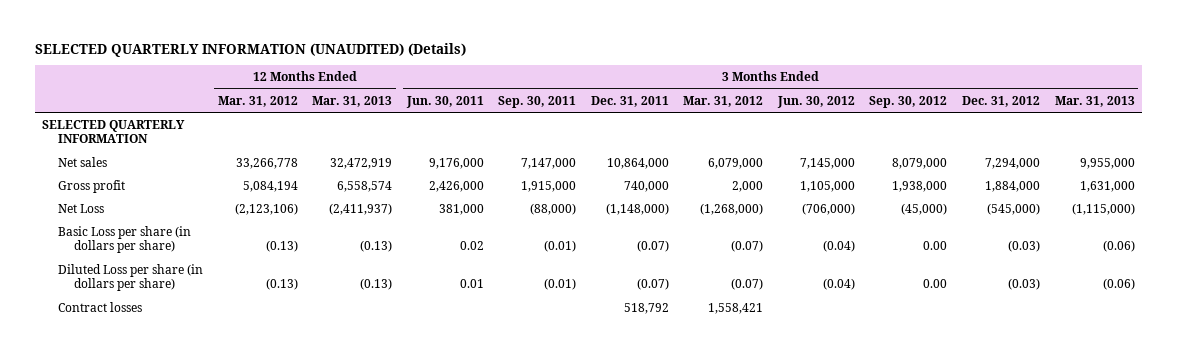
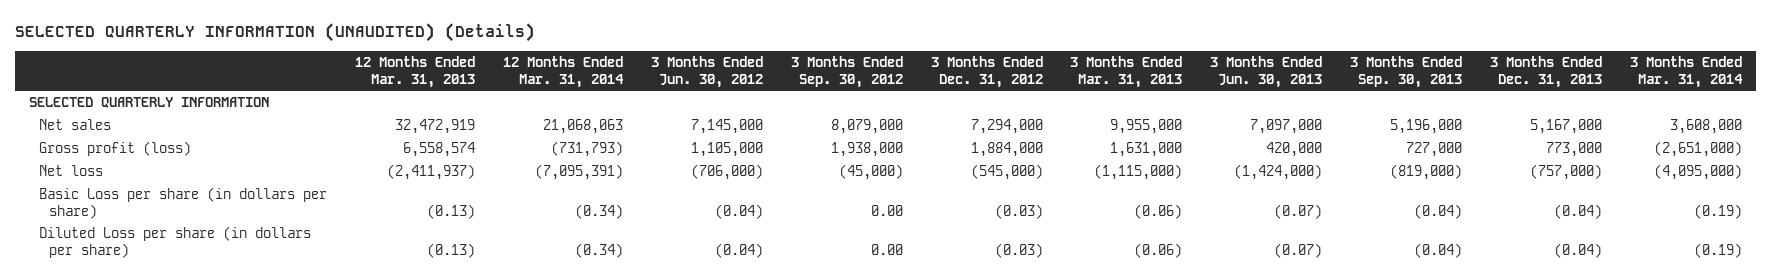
- | 12 Months Ended Mar. 31, 2012 | 12 Months Ended Mar. 31, 2013 | 3 Months Ended Jun. 30, 2011 | 3 Months Ended Sep. 30, 2011 | 3 Months Ended Dec. 31, 2011 | 3 Months Ended Mar. 31, 2012 | 3 Months Ended Jun. 30, 2012 | 3 Months Ended Sep. 30, 2012 | 3 Months Ended Dec. 31, 2012 | 3 Months Ended Mar. 31, 2013
+ | 12 Months Ended Mar. 31, 2013 | 12 Months Ended Mar. 31, 2014 | 3 Months Ended Jun. 30, 2012 | 3 Months Ended Sep. 30, 2012 | 3 Months Ended Dec. 31, 2012 | 3 Months Ended Mar. 31, 2013 | 3 Months Ended Jun. 30, 2013 | 3 Months Ended Sep. 30, 2013 | 3 Months Ended Dec. 31, 2013 | 3 Months Ended Mar. 31, 2014
- Gross profit | 5,084,194 | 6,558,574 | 2,426,000 | 1,915,000 | 740,000 | 2,000 | 1,105,000 | 1,938,000 | 1,884,000 | 1,631,000
- Net Loss | (2,123,106) | (2,411,937) | 381,000 | (88,000) | (1,148,000) | (1,268,000) | (706,000) | (45,000) | (545,000) | (1,115,000)
+ Gross profit (loss) | 6,558,574 | (731,793) | 1,105,000 | 1,938,000 | 1,884,000 | 1,631,000 | 420,000 | 727,000 | 773,000 | (2,651,000)
+ Net loss | (2,411,937) | (7,095,391) | (706,000) | (45,000) | (545,000) | (1,115,000) | (1,424,000) | (819,000) | (757,000) | (4,095,000)
- Contract losses | | | | | 518,792 | 1,558,421 | | | |

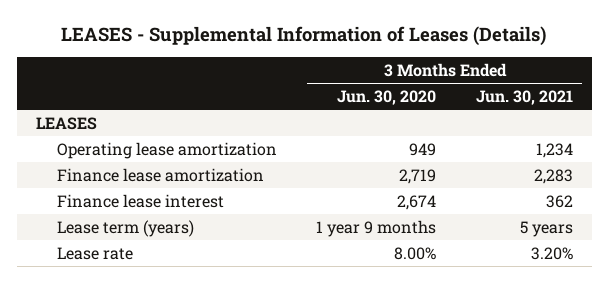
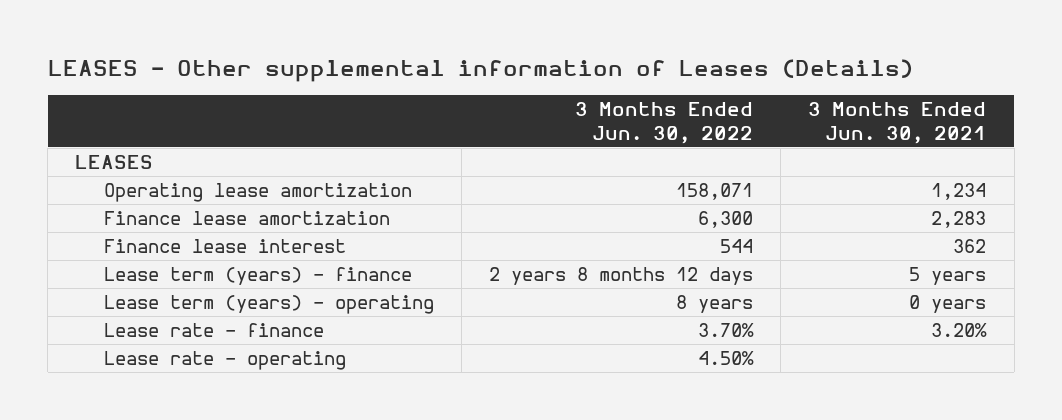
- LEASES - Supplemental Information of Leases (Details)
+ LEASES - Other supplemental information of Leases (Details)
- | 3 Months Ended Jun. 30, 2020 | 3 Months Ended Jun. 30, 2021
+ | 3 Months Ended Jun. 30, 2022 | 3 Months Ended Jun. 30, 2021
- Lease term (years) | 1 year 9 months | 5 years
- Lease rate | 8.00% | 3.20%
+ Lease term (years) - finance | 2 years 8 months 12 days | 5 years
+ Lease term (years) - operating | 8 years | 0 years
+ Lease rate - finance | 3.70% | 3.20%
+ Lease rate - operating | 4.50% |

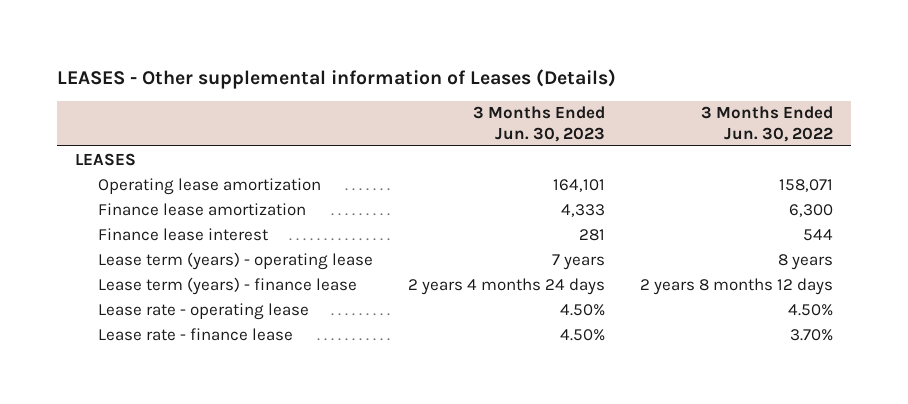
- | 3 Months Ended Jun. 30, 2022 | 3 Months Ended Jun. 30, 2021
+ | 3 Months Ended Jun. 30, 2023 | 3 Months Ended Jun. 30, 2022
- Lease term (years) - finance | 2 years 8 months 12 days | 5 years
- Lease term (years) - operating | 8 years | 0 years
- Lease rate - finance | 3.70% | 3.20%
- Lease rate - operating | 4.50% |
+ Lease term (years) - operating lease | 7 years | 8 years
+ Lease term (years) - finance lease | 2 years 4 months 24 days | 2 years 8 months 12 days
+ Lease rate - operating lease | 4.50% | 4.50%
+ Lease rate - finance lease | 4.50% | 3.70%

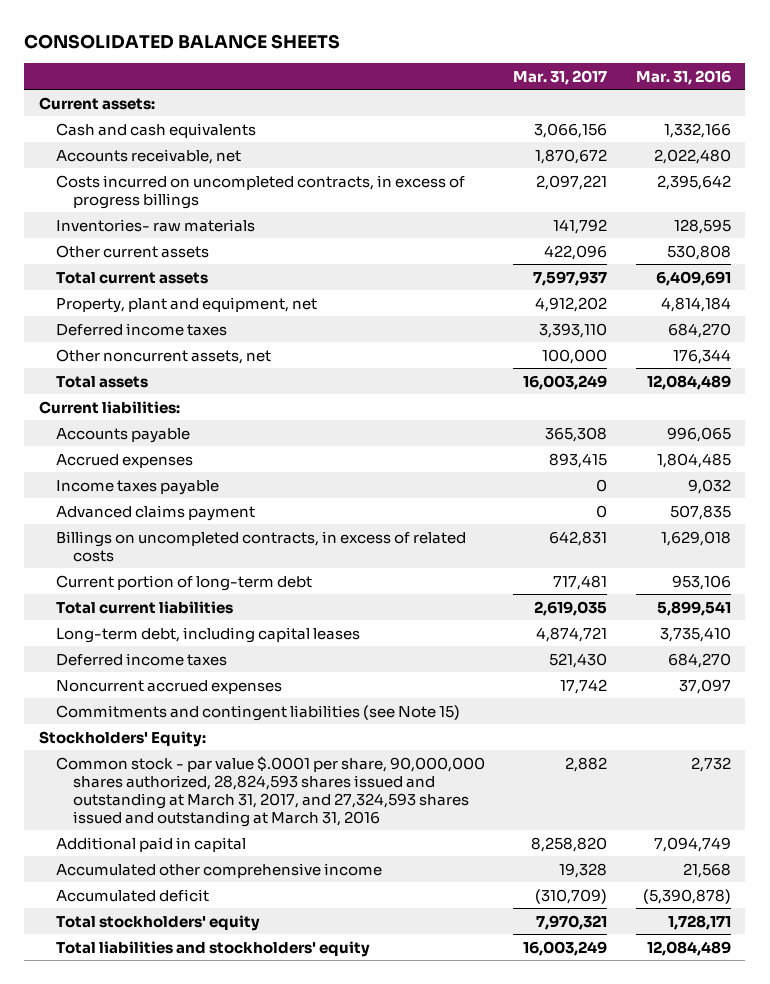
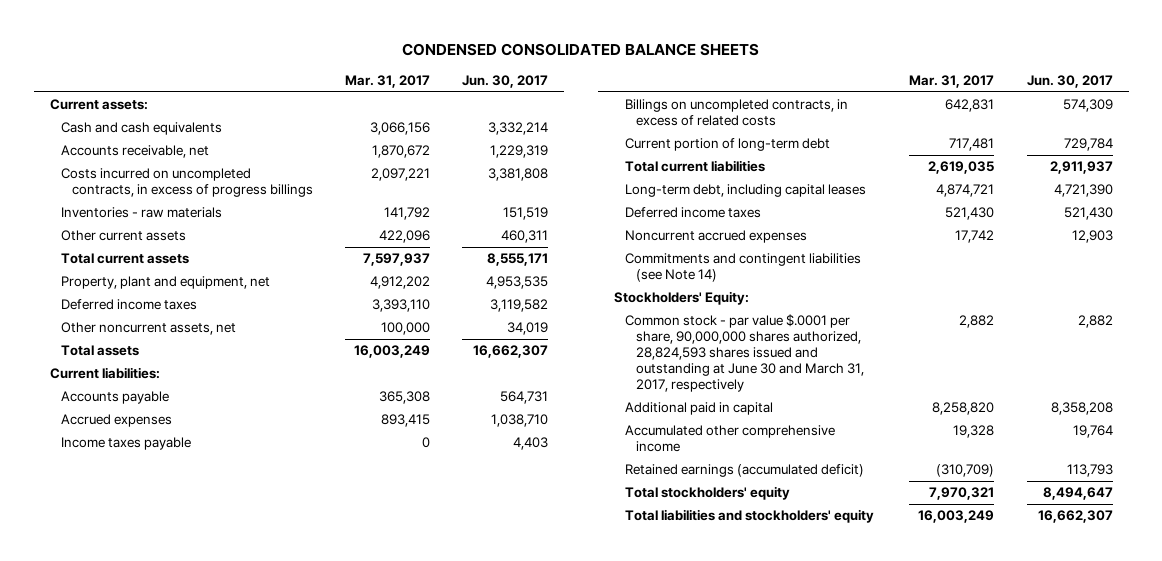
- CONSOLIDATED BALANCE SHEETS
+ CONDENSED CONSOLIDATED BALANCE SHEETS
- | Mar. 31, 2017 | Mar. 31, 2016
+ | Mar. 31, 2017 | Jun. 30, 2017
- Inventories- raw materials | 141,792 | 128,595
+ Inventories - raw materials | 141,792 | 151,519
- Advanced claims payment | 0 | 507,835
- Commitments and contingent liabilities (see Note 15)
+ Commitments and contingent liabilities (see Note 14)
- Common stock - par value $.0001 per share, 90,000,000 shares authorized, 28,824,593 shares issued and outstanding at March 31, 2017, and 27,324,593 shares issued and outstanding at March 31, 2016 | 2,882 | 2,732
+ Common stock - par value $.0001 per share, 90,000,000 shares authorized, 28,824,593 shares issued and outstanding at June 30 and March 31, 2017, respectively | 2,882 | 2,882
- Accumulated deficit | (310,709) | (5,390,878)
+ Retained earnings (accumulated deficit) | (310,709) | 113,793

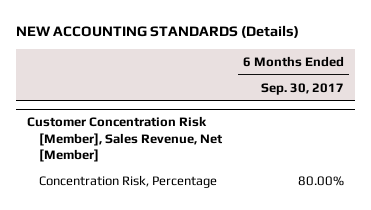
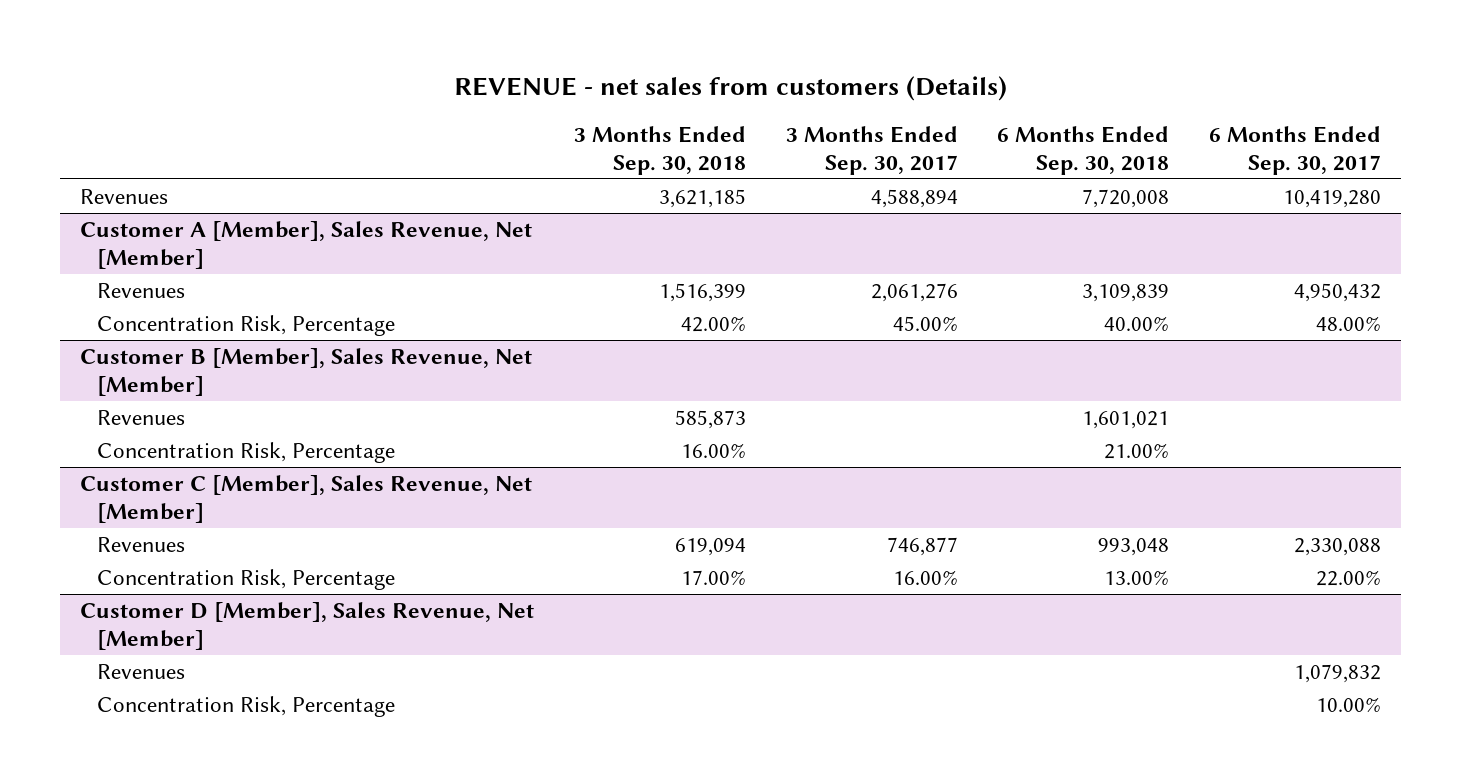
- NEW ACCOUNTING STANDARDS (Details)
+ REVENUE - net sales from customers (Details)
- | 6 Months Ended Sep. 30, 2017
+ | 3 Months Ended Sep. 30, 2018 | 3 Months Ended Sep. 30, 2017 | 6 Months Ended Sep. 30, 2018 | 6 Months Ended Sep. 30, 2017
- Customer Concentration Risk [Member], Sales Revenue, Net [Member]
- Concentration Risk, Percentage | 80.00%
+ Revenues | 3,621,185 | 4,588,894 | 7,720,008 | 10,419,280
+ Customer A [Member], Sales Revenue, Net [Member]
+ Revenues | 1,516,399 | 2,061,276 | 3,109,839 | 4,950,432
+ Concentration Risk, Percentage | 42.00% | 45.00% | 40.00% | 48.00%
+ Customer B [Member], Sales Revenue, Net [Member]
+ Revenues | 585,873 | | 1,601,021 |
+ Concentration Risk, Percentage | 16.00% | | 21.00% |
+ Customer C [Member], Sales Revenue, Net [Member]
+ Revenues | 619,094 | 746,877 | 993,048 | 2,330,088
+ Concentration Risk, Percentage | 17.00% | 16.00% | 13.00% | 22.00%
+ Customer D [Member], Sales Revenue, Net [Member]
+ Revenues | | | | 1,079,832
+ Concentration Risk, Percentage | | | | 10.00%

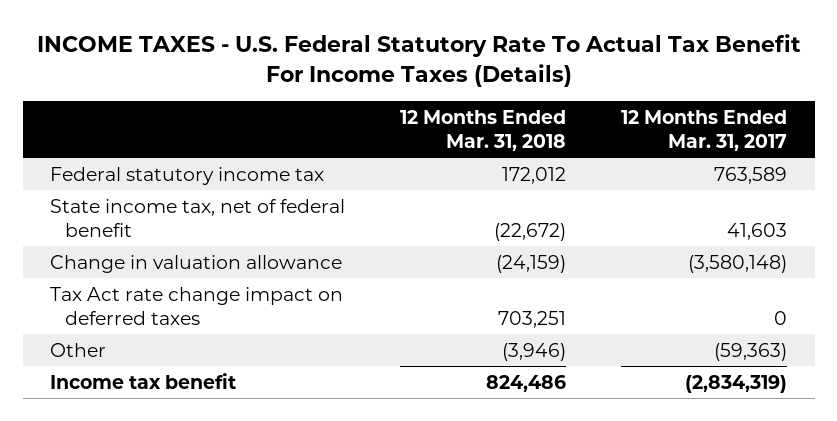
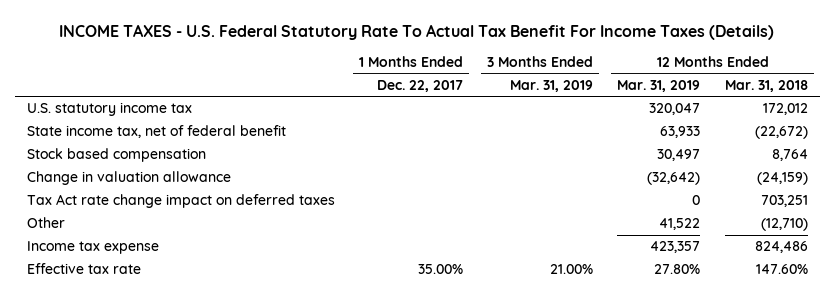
- | 12 Months Ended Mar. 31, 2018 | 12 Months Ended Mar. 31, 2017
+ | 1 Months Ended Dec. 22, 2017 | 3 Months Ended Mar. 31, 2019 | 12 Months Ended Mar. 31, 2019 | 12 Months Ended Mar. 31, 2018
- Federal statutory income tax | 172,012 | 763,589
+ U.S. statutory income tax | | | 320,047 | 172,012
+ Stock based compensation | | | 30,497 | 8,764
- Other | (3,946) | (59,363)
- Income tax benefit | 824,486 | (2,834,319)
+ Other | | | 41,522 | (12,710)
+ Income tax expense | | | 423,357 | 824,486
+ Effective tax rate | 35.00% | 21.00% | 27.80% | 147.60%

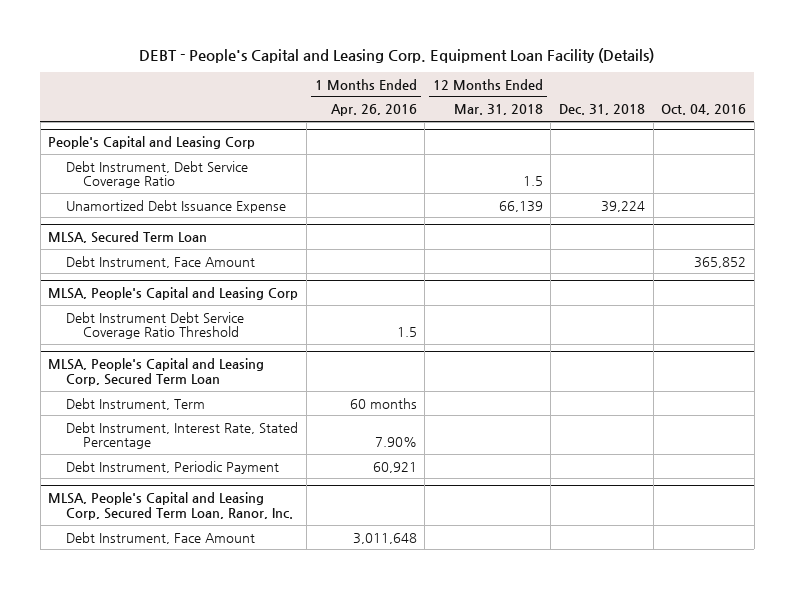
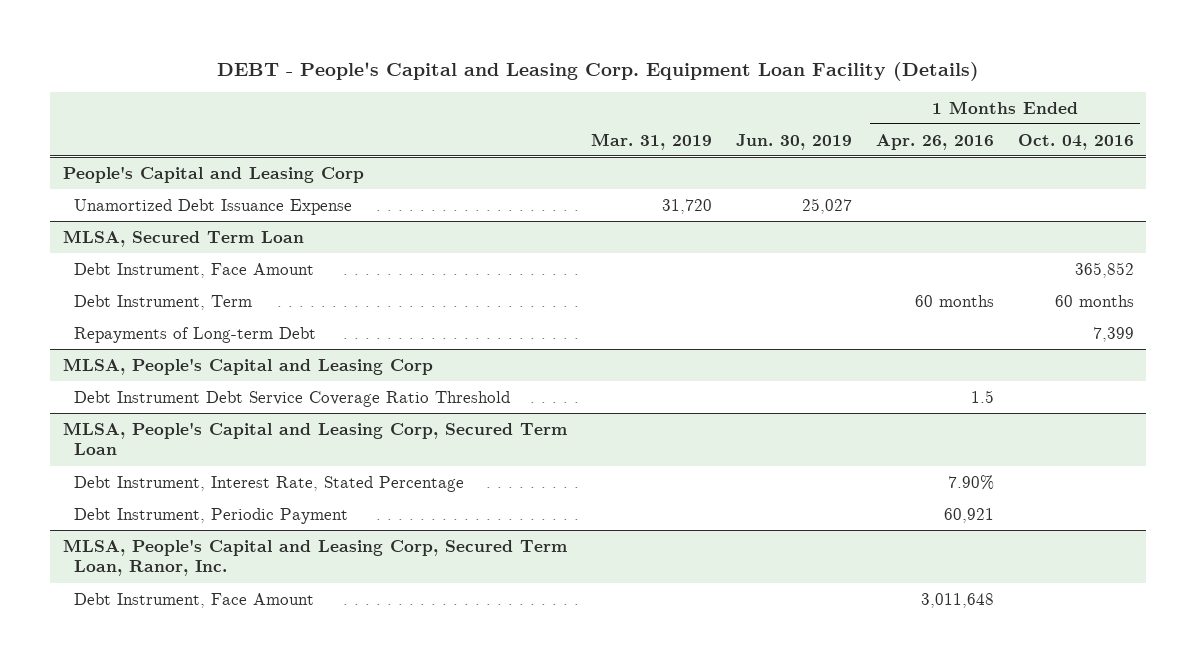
- | 1 Months Ended Apr. 26, 2016 | 12 Months Ended Mar. 31, 2018 | Dec. 31, 2018 | Oct. 04, 2016
+ | Mar. 31, 2019 | Jun. 30, 2019 | 1 Months Ended Apr. 26, 2016 | 1 Months Ended Oct. 04, 2016
@ People's Capital and Leasing Corp
- Debt Instrument, Debt Service Coverage Ratio | | 1.5 | |
@ MLSA, Secured Term Loan
+ Debt Instrument, Term | | | 60 months | 60 months
+ Repayments of Long-term Debt | | | | 7,399
@ MLSA, People's Capital and Leasing Corp, Secured Term Loan
- Debt Instrument, Term | 60 months | | |

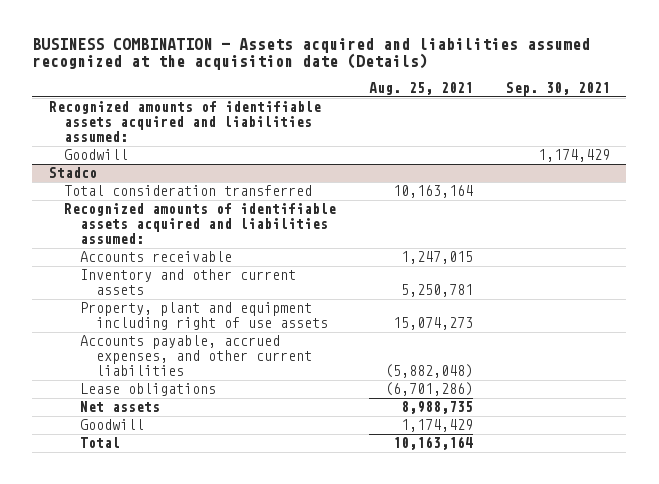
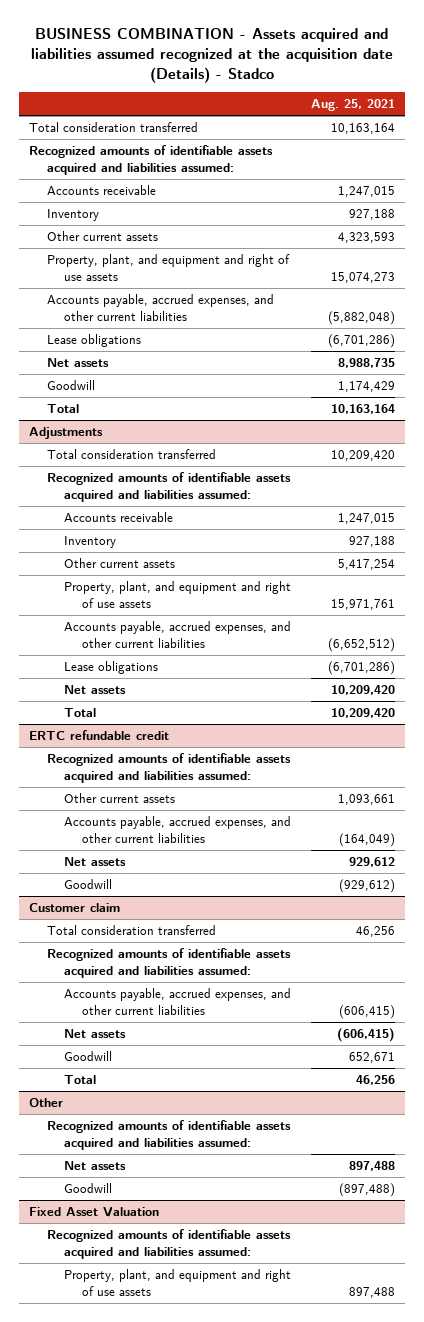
- BUSINESS COMBINATION - Assets acquired and liabilities assumed recognized at the acquisition date (Details)
+ BUSINESS COMBINATION - Assets acquired and liabilities assumed recognized at the acquisition date (Details) - Stadco
- | Aug. 25, 2021 | Sep. 30, 2021
+ | Aug. 25, 2021
- Recognized amounts of identifiable assets acquired and liabilities assumed:
- Goodwill | | 1,174,429
- Stadco
- Inventory and other current assets | 5,250,781 |
- Property, plant and equipment including right of use assets | 15,074,273 |
+ Inventory | 927,188
+ Other current assets | 4,323,593
+ Property, plant, and equipment and right of use assets | 15,074,273
+ Adjustments
+ Total consideration transferred | 10,209,420
+ Recognized amounts of identifiable assets acquired and liabilities assumed:
+ Accounts receivable | 1,247,015
+ Inventory | 927,188
+ Other current assets | 5,417,254
+ Property, plant, and equipment and right of use assets | 15,971,761
+ Accounts payable, accrued expenses, and other current liabilities | (6,652,512)
+ Lease obligations | (6,701,286)
+ Net assets | 10,209,420
+ Total | 10,209,420
+ ERTC refundable credit
+ Recognized amounts of identifiable assets acquired and liabilities assumed:
+ Other current assets | 1,093,661
+ Accounts payable, accrued expenses, and other current liabilities | (164,049)
+ Net assets | 929,612
+ Goodwill | (929,612)
+ Customer claim
+ Total consideration transferred | 46,256
+ Recognized amounts of identifiable assets acquired and liabilities assumed:
+ Accounts payable, accrued expenses, and other current liabilities | (606,415)
+ Net assets | (606,415)
+ Goodwill | 652,671
+ Total | 46,256
+ Other
+ Recognized amounts of identifiable assets acquired and liabilities assumed:
+ Net assets | 897,488
+ Goodwill | (897,488)
+ Fixed Asset Valuation
+ Recognized amounts of identifiable assets acquired and liabilities assumed:
+ Property, plant, and equipment and right of use assets | 897,488

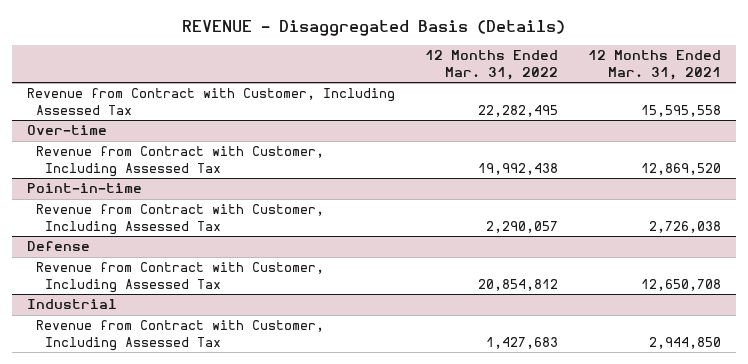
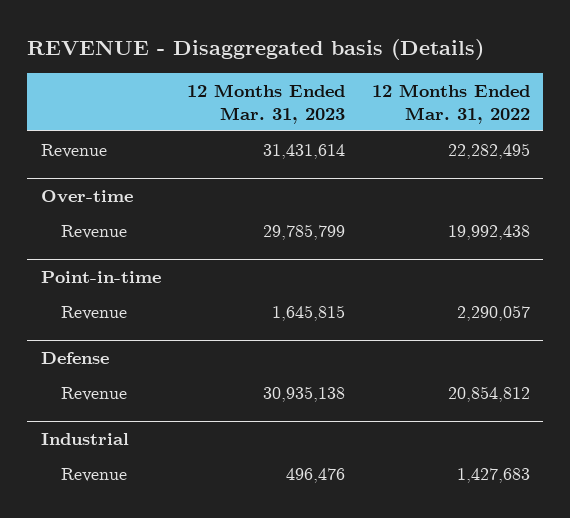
- REVENUE - Disaggregated Basis (Details)
+ REVENUE - Disaggregated basis (Details)
- | 12 Months Ended Mar. 31, 2022 | 12 Months Ended Mar. 31, 2021
+ | 12 Months Ended Mar. 31, 2023 | 12 Months Ended Mar. 31, 2022
- Revenue from Contract with Customer, Including Assessed Tax | 22,282,495 | 15,595,558
+ Revenue | 31,431,614 | 22,282,495
@ Over-time
- Revenue from Contract with Customer, Including Assessed Tax | 19,992,438 | 12,869,520
+ Revenue | 29,785,799 | 19,992,438
@ Point-in-time
- Revenue from Contract with Customer, Including Assessed Tax | 2,290,057 | 2,726,038
+ Revenue | 1,645,815 | 2,290,057
@ Defense
- Revenue from Contract with Customer, Including Assessed Tax | 20,854,812 | 12,650,708
+ Revenue | 30,935,138 | 20,854,812
@ Industrial
- Revenue from Contract with Customer, Including Assessed Tax | 1,427,683 | 2,944,850
+ Revenue | 496,476 | 1,427,683

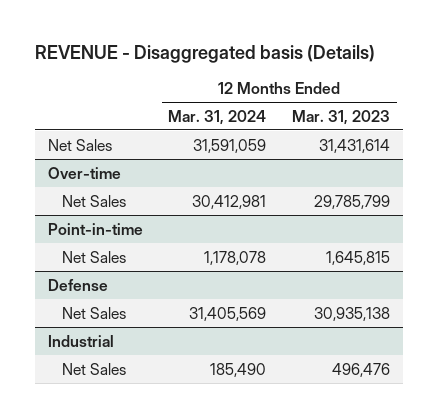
- | 12 Months Ended Mar. 31, 2023 | 12 Months Ended Mar. 31, 2022
+ | 12 Months Ended Mar. 31, 2024 | 12 Months Ended Mar. 31, 2023
- Revenue | 31,431,614 | 22,282,495
+ Net Sales | 31,591,059 | 31,431,614
@ Over-time
- Revenue | 29,785,799 | 19,992,438
+ Net Sales | 30,412,981 | 29,785,799
@ Point-in-time
- Revenue | 1,645,815 | 2,290,057
+ Net Sales | 1,178,078 | 1,645,815
@ Defense
- Revenue | 30,935,138 | 20,854,812
+ Net Sales | 31,405,569 | 30,935,138
@ Industrial
- Revenue | 496,476 | 1,427,683
+ Net Sales | 185,490 | 496,476

